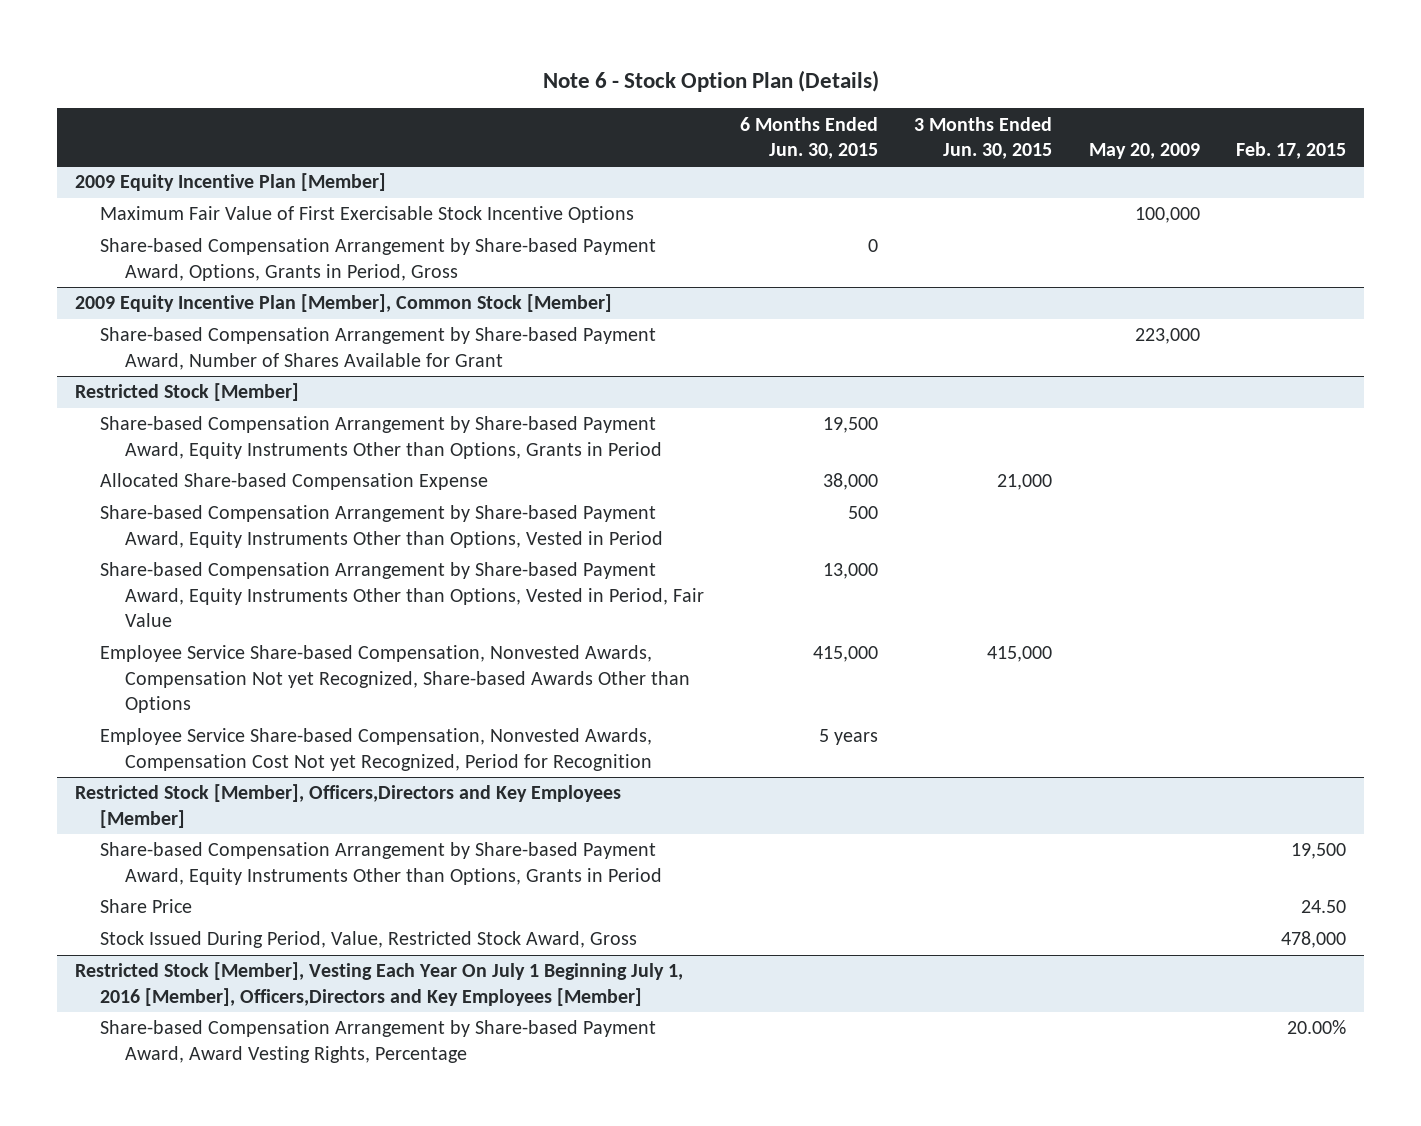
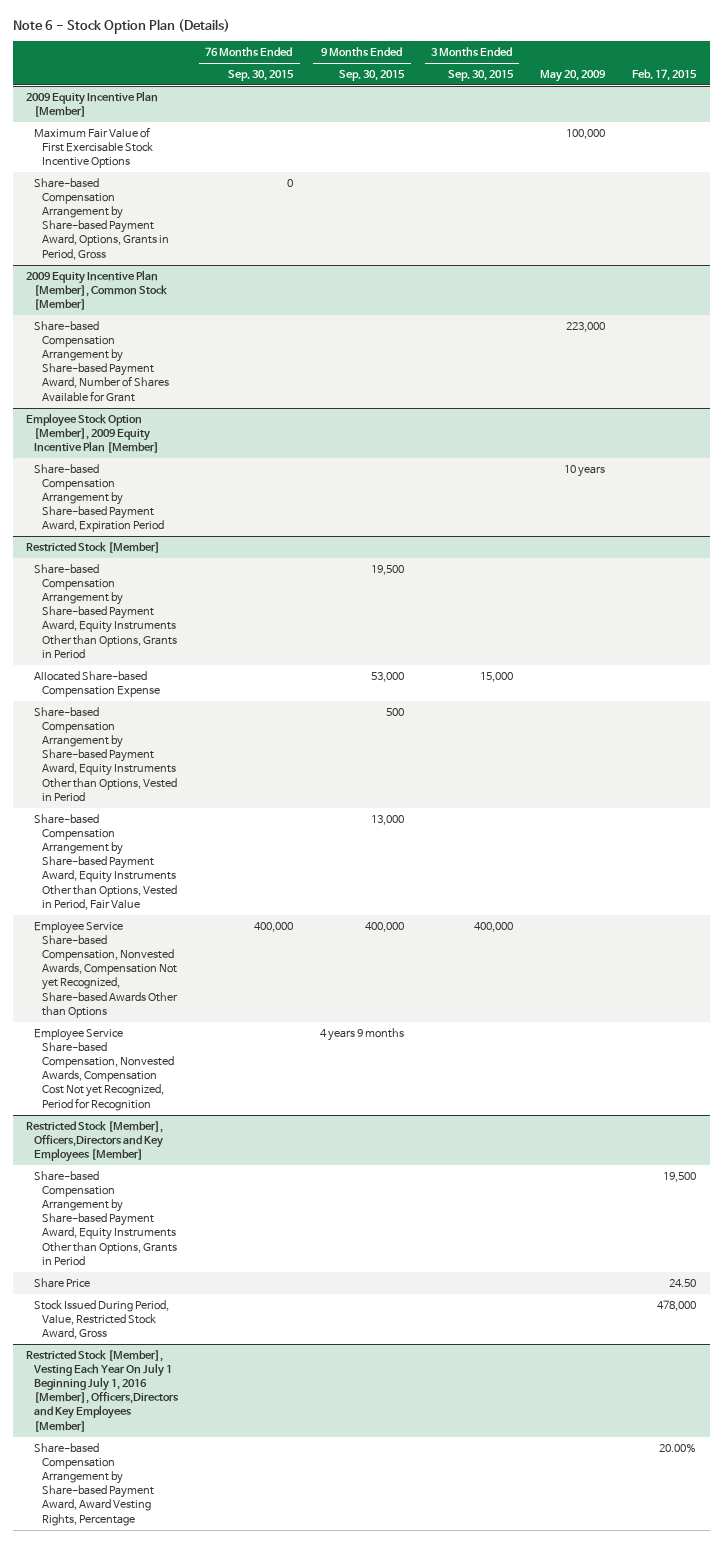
- | 6 Months Ended Jun. 30, 2015 | 3 Months Ended Jun. 30, 2015 | May 20, 2009 | Feb. 17, 2015
+ | 76 Months Ended Sep. 30, 2015 | 9 Months Ended Sep. 30, 2015 | 3 Months Ended Sep. 30, 2015 | May 20, 2009 | Feb. 17, 2015
+ Employee Stock Option [Member], 2009 Equity Incentive Plan [Member]
+ Share-based Compensation Arrangement by Share-based Payment Award, Expiration Period | | | | 10 years |

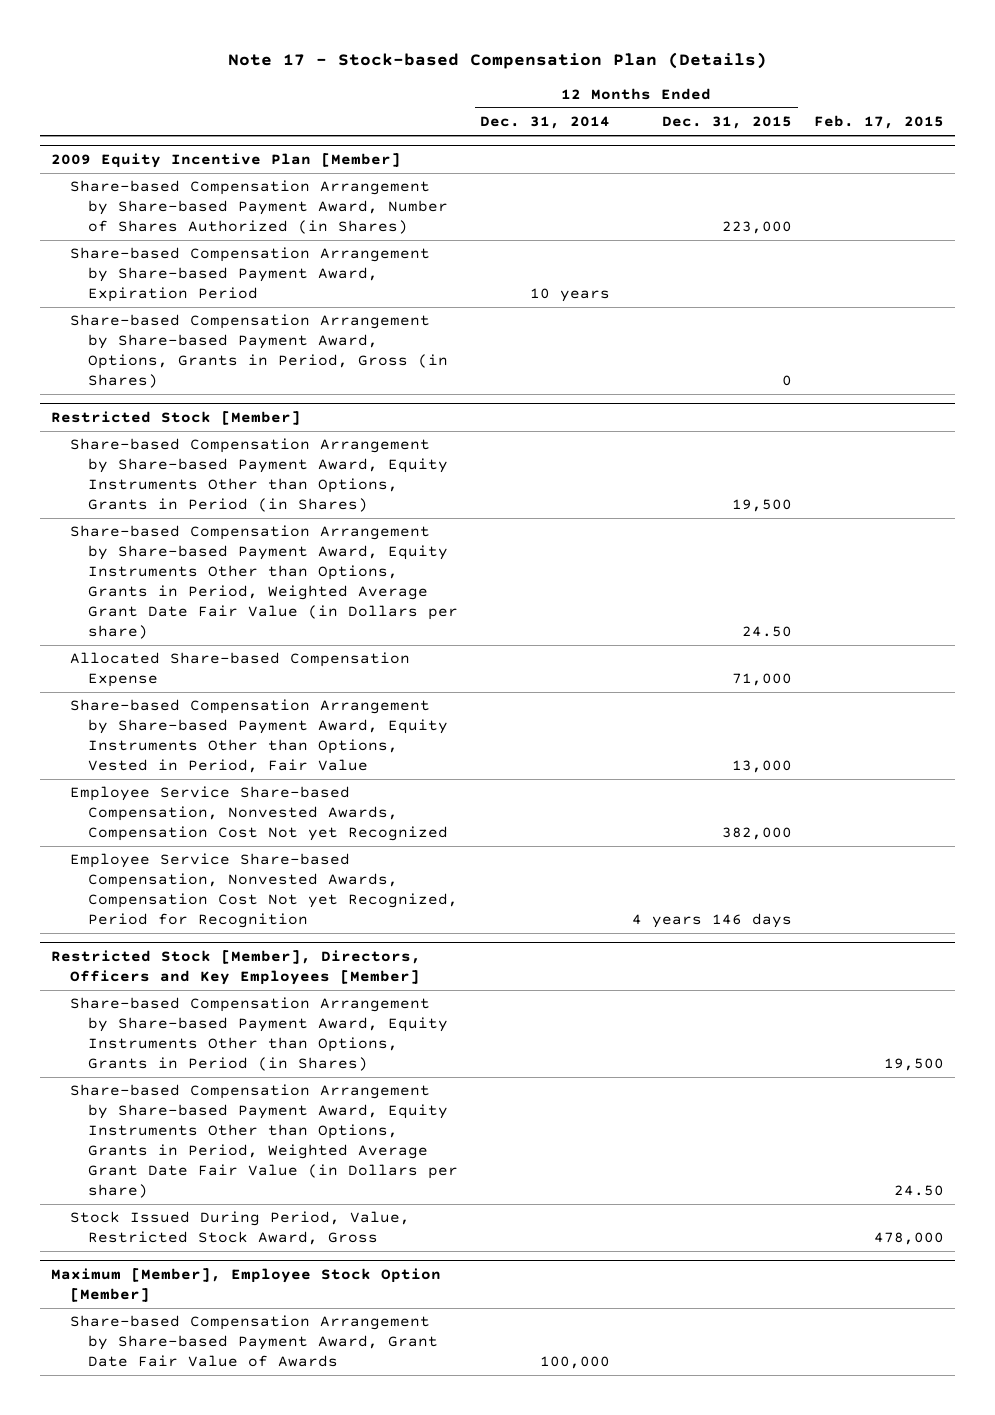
- Note 6 - Stock Option Plan (Details)
+ Note 17 - Stock-based Compensation Plan (Details)
- | 76 Months Ended Sep. 30, 2015 | 9 Months Ended Sep. 30, 2015 | 3 Months Ended Sep. 30, 2015 | May 20, 2009 | Feb. 17, 2015
+ | 12 Months Ended Dec. 31, 2014 | 12 Months Ended Dec. 31, 2015 | Feb. 17, 2015
@ 2009 Equity Incentive Plan [Member]
- Maximum Fair Value of First Exercisable Stock Incentive Options | | | | 100,000 |
- Share-based Compensation Arrangement by Share-based Payment Award, Options, Grants in Period, Gross | 0 | | | |
- 2009 Equity Incentive Plan [Member], Common Stock [Member]
- Share-based Compensation Arrangement by Share-based Payment Award, Number of Shares Available for Grant | | | | 223,000 |
- Employee Stock Option [Member], 2009 Equity Incentive Plan [Member]
- Share-based Compensation Arrangement by Share-based Payment Award, Expiration Period | | | | 10 years |
@ 2009 Equity Incentive Plan [Member]
+ Share-based Compensation Arrangement by Share-based Payment Award, Number of Shares Authorized (in Shares) | | 223,000 |
+ Share-based Compensation Arrangement by Share-based Payment Award, Expiration Period | 10 years | |
+ Share-based Compensation Arrangement by Share-based Payment Award, Options, Grants in Period, Gross (in Shares) | | 0 |
@ Restricted Stock [Member]
- Share-based Compensation Arrangement by Share-based Payment Award, Equity Instruments Other than Options, Grants in Period | | 19,500 | | |
+ Share-based Compensation Arrangement by Share-based Payment Award, Equity Instruments Other than Options, Grants in Period (in Shares) | | 19,500 |
+ Share-based Compensation Arrangement by Share-based Payment Award, Equity Instruments Other than Options, Grants in Period, Weighted Average Grant Date Fair Value (in Dollars per share) | | 24.50 |
- Share-based Compensation Arrangement by Share-based Payment Award, Equity Instruments Other than Options, Vested in Period | | 500 | | |
- Employee Service Share-based Compensation, Nonvested Awards, Compensation Not yet Recognized, Share-based Awards Other than Options | 400,000 | 400,000 | 400,000 | |
+ Employee Service Share-based Compensation, Nonvested Awards, Compensation Cost Not yet Recognized | | 382,000 |
- Restricted Stock [Member], Officers,Directors and Key Employees [Member]
- Share-based Compensation Arrangement by Share-based Payment Award, Equity Instruments Other than Options, Grants in Period | | | | | 19,500
- Share Price | | | | | 24.50
+ Restricted Stock [Member], Directors, Officers and Key Employees [Member]
+ Share-based Compensation Arrangement by Share-based Payment Award, Equity Instruments Other than Options, Grants in Period (in Shares) | | | 19,500
+ Share-based Compensation Arrangement by Share-based Payment Award, Equity Instruments Other than Options, Grants in Period, Weighted Average Grant Date Fair Value (in Dollars per share) | | | 24.50
- Restricted Stock [Member], Vesting Each Year On July 1 Beginning July 1, 2016 [Member], Officers,Directors and Key Employees [Member]
- Share-based Compensation Arrangement by Share-based Payment Award, Award Vesting Rights, Percentage | | | | | 20.00%
+ Maximum [Member], Employee Stock Option [Member]
+ Share-based Compensation Arrangement by Share-based Payment Award, Grant Date Fair Value of Awards | 100,000 | |

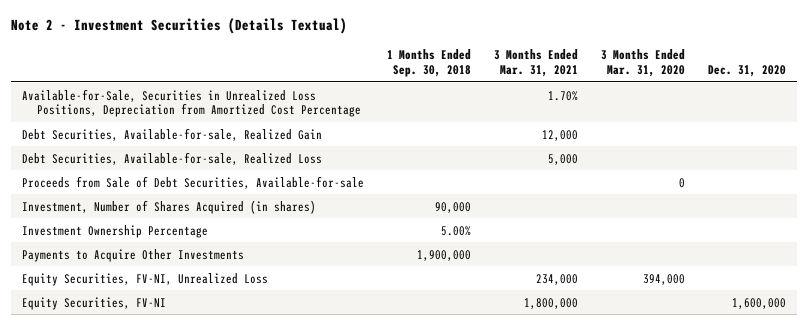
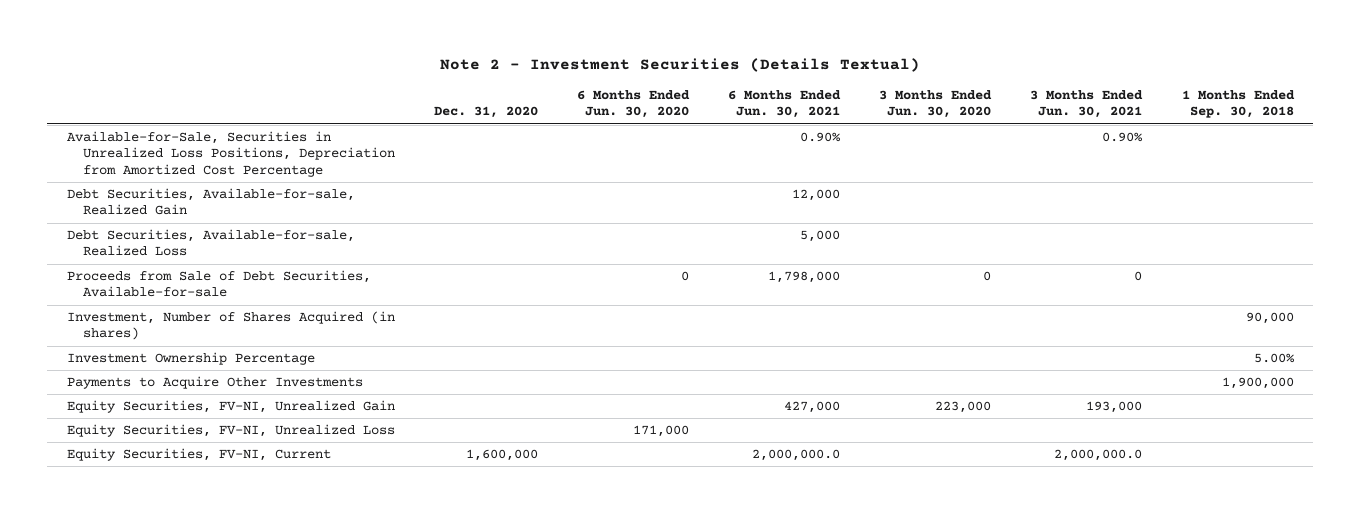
- | 1 Months Ended Sep. 30, 2018 | 3 Months Ended Mar. 31, 2021 | 3 Months Ended Mar. 31, 2020 | Dec. 31, 2020
+ | Dec. 31, 2020 | 6 Months Ended Jun. 30, 2020 | 6 Months Ended Jun. 30, 2021 | 3 Months Ended Jun. 30, 2020 | 3 Months Ended Jun. 30, 2021 | 1 Months Ended Sep. 30, 2018
+ Equity Securities, FV-NI, Unrealized Gain | | | 427,000 | 223,000 | 193,000 |
- Equity Securities, FV-NI | | 1,800,000 | | 1,600,000
+ Equity Securities, FV-NI, Current | 1,600,000 | | 2,000,000.0 | | 2,000,000.0 |

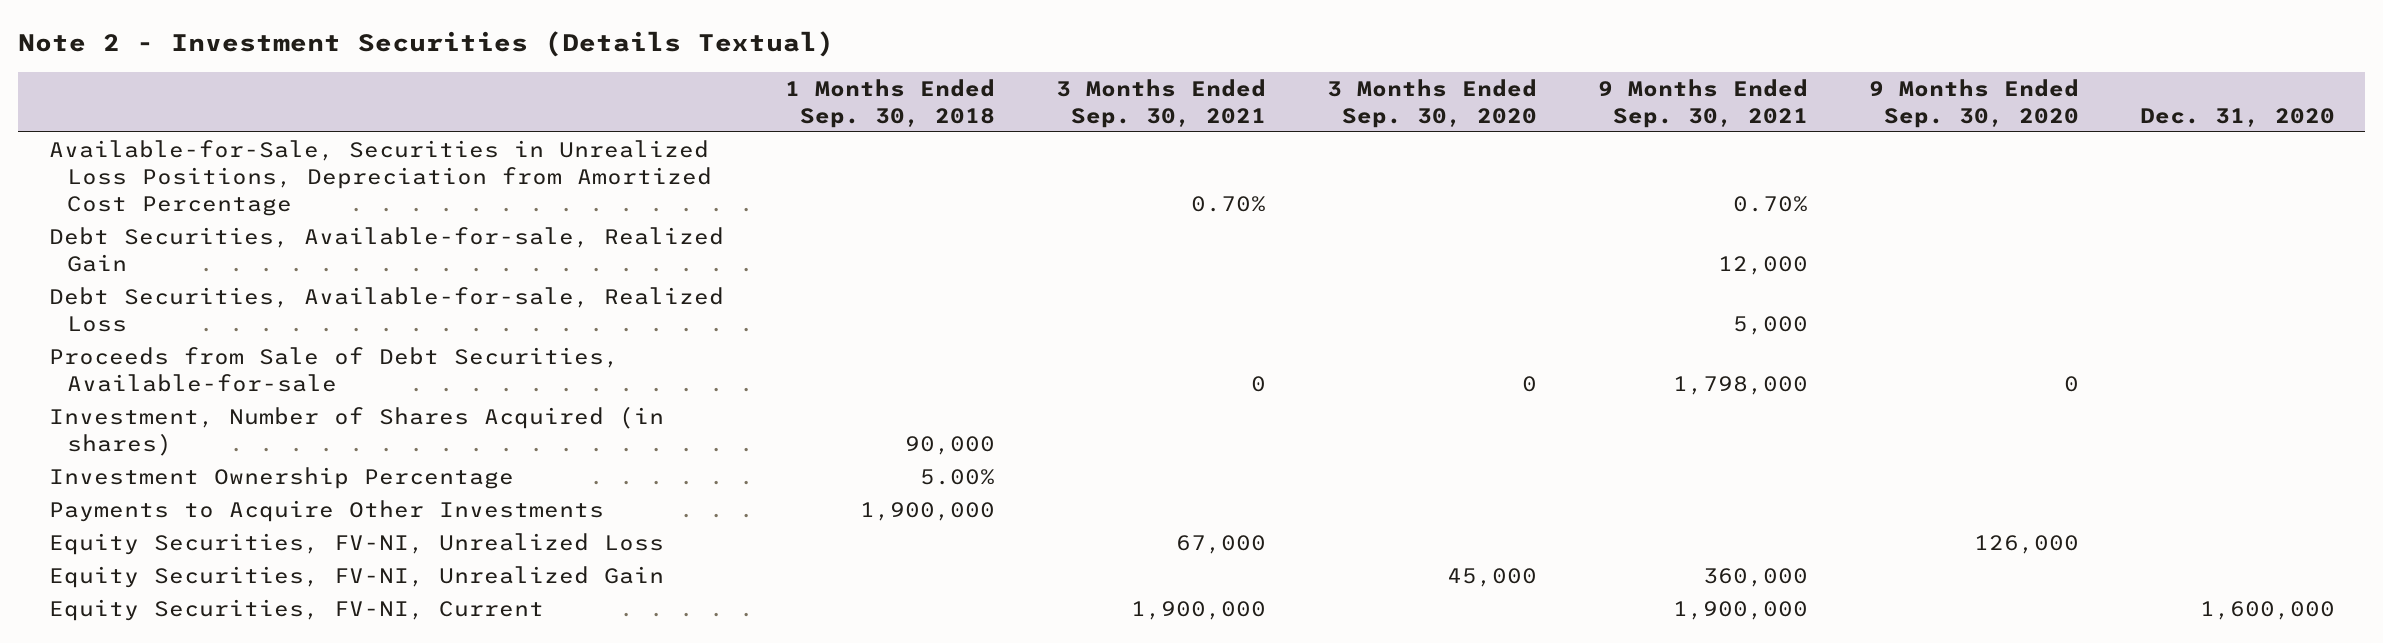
- | Dec. 31, 2020 | 6 Months Ended Jun. 30, 2020 | 6 Months Ended Jun. 30, 2021 | 3 Months Ended Jun. 30, 2020 | 3 Months Ended Jun. 30, 2021 | 1 Months Ended Sep. 30, 2018
+ | 1 Months Ended Sep. 30, 2018 | 3 Months Ended Sep. 30, 2021 | 3 Months Ended Sep. 30, 2020 | 9 Months Ended Sep. 30, 2021 | 9 Months Ended Sep. 30, 2020 | Dec. 31, 2020
moved down: Equity Securities, FV-NI, Unrealized Gain | | | 45,000 | 360,000 | |

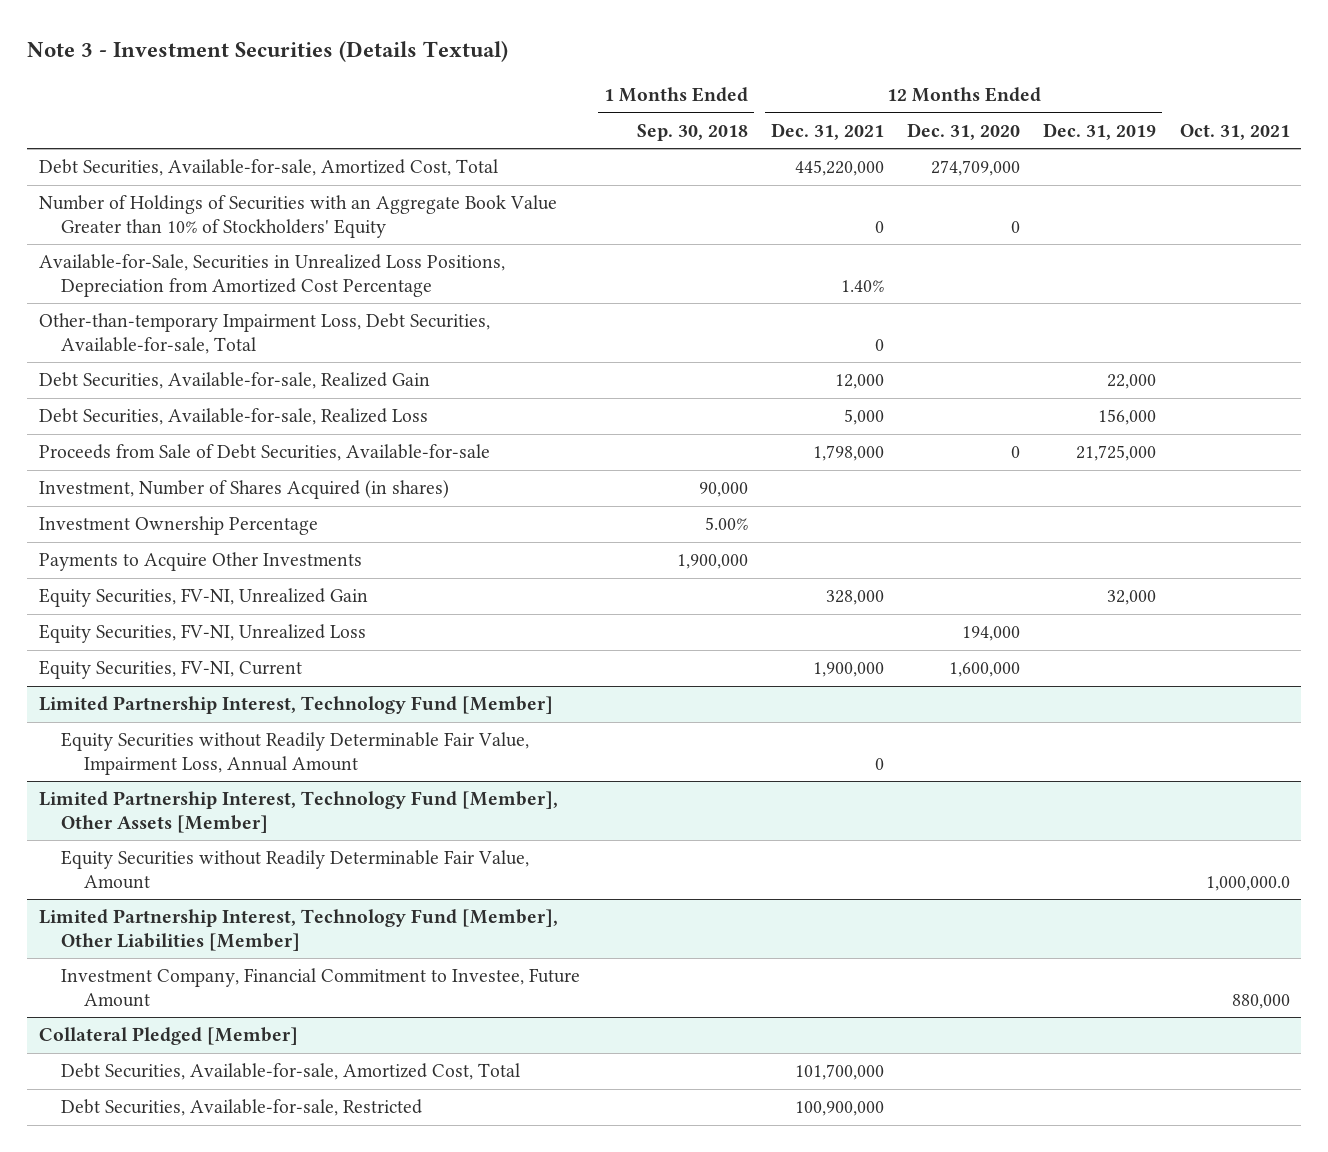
- Note 2 - Investment Securities (Details Textual)
+ Note 3 - Investment Securities (Details Textual)
- | 1 Months Ended Sep. 30, 2018 | 3 Months Ended Sep. 30, 2021 | 3 Months Ended Sep. 30, 2020 | 9 Months Ended Sep. 30, 2021 | 9 Months Ended Sep. 30, 2020 | Dec. 31, 2020
+ | 1 Months Ended Sep. 30, 2018 | 12 Months Ended Dec. 31, 2021 | 12 Months Ended Dec. 31, 2020 | 12 Months Ended Dec. 31, 2019 | Oct. 31, 2021
+ Debt Securities, Available-for-sale, Amortized Cost, Total | | 445,220,000 | 274,709,000 | |
+ Number of Holdings of Securities with an Aggregate Book Value Greater than 10% of Stockholders' Equity | | 0 | 0 | |
+ Other-than-temporary Impairment Loss, Debt Securities, Available-for-sale, Total | | 0 | | |
moved down: Equity Securities, FV-NI, Unrealized Loss | | | 194,000 | |
+ Limited Partnership Interest, Technology Fund [Member]
+ Equity Securities without Readily Determinable Fair Value, Impairment Loss, Annual Amount | | 0 | | |
+ Limited Partnership Interest, Technology Fund [Member], Other Assets [Member]
+ Equity Securities without Readily Determinable Fair Value, Amount | | | | | 1,000,000.0
+ Limited Partnership Interest, Technology Fund [Member], Other Liabilities [Member]
+ Investment Company, Financial Commitment to Investee, Future Amount | | | | | 880,000
+ Collateral Pledged [Member]
+ Debt Securities, Available-for-sale, Amortized Cost, Total | | 101,700,000 | | |
+ Debt Securities, Available-for-sale, Restricted | | 100,900,000 | | |

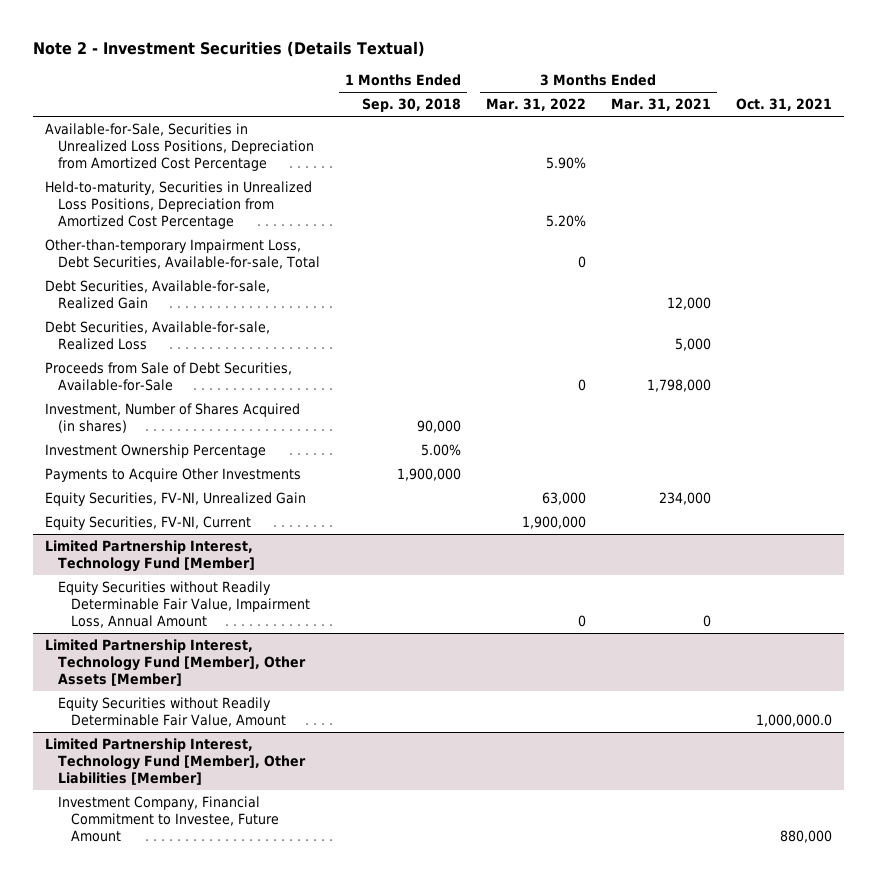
- Note 3 - Investment Securities (Details Textual)
+ Note 2 - Investment Securities (Details Textual)
- | 1 Months Ended Sep. 30, 2018 | 12 Months Ended Dec. 31, 2021 | 12 Months Ended Dec. 31, 2020 | 12 Months Ended Dec. 31, 2019 | Oct. 31, 2021
+ | 1 Months Ended Sep. 30, 2018 | 3 Months Ended Mar. 31, 2022 | 3 Months Ended Mar. 31, 2021 | Oct. 31, 2021
- Debt Securities, Available-for-sale, Amortized Cost, Total | | 445,220,000 | 274,709,000 | |
- Number of Holdings of Securities with an Aggregate Book Value Greater than 10% of Stockholders' Equity | | 0 | 0 | |
+ Held-to-maturity, Securities in Unrealized Loss Positions, Depreciation from Amortized Cost Percentage | | 5.20% | |
- Proceeds from Sale of Debt Securities, Available-for-sale | | 1,798,000 | 0 | 21,725,000 |
+ Proceeds from Sale of Debt Securities, Available-for-Sale | | 0 | 1,798,000 |
- Equity Securities, FV-NI, Unrealized Loss | | | 194,000 | |
- Collateral Pledged [Member]
- Debt Securities, Available-for-sale, Amortized Cost, Total | | 101,700,000 | | |
- Debt Securities, Available-for-sale, Restricted | | 100,900,000 | | |

